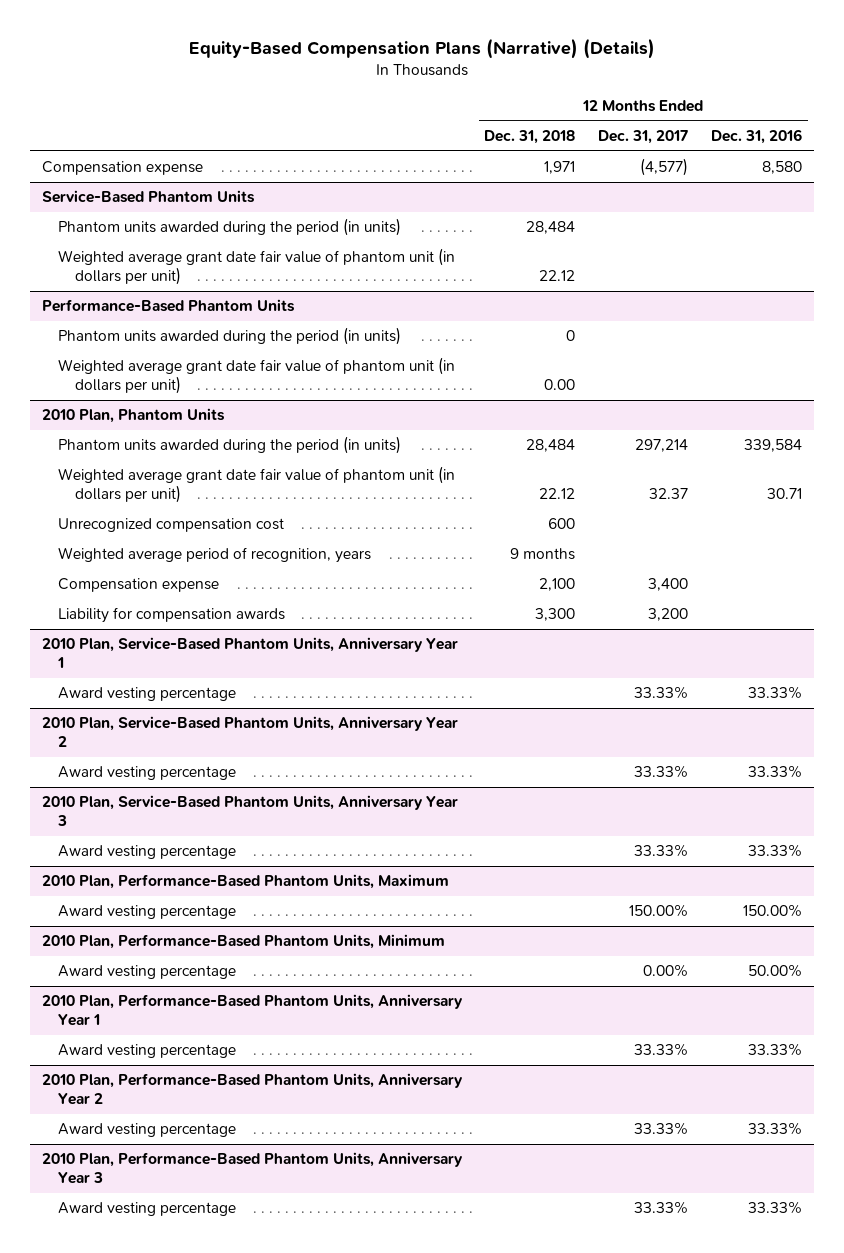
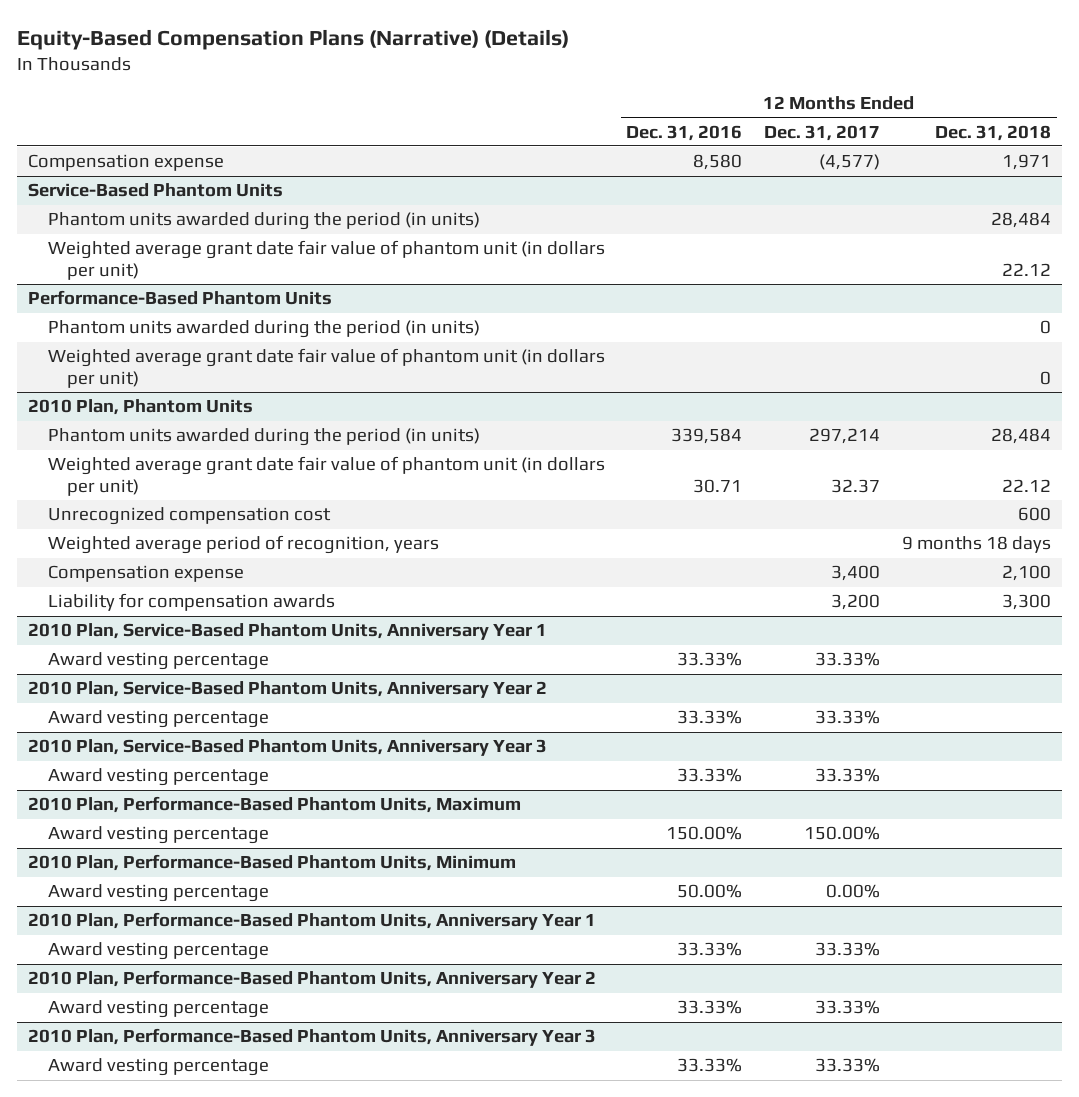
- | 12 Months Ended Dec. 31, 2018 | 12 Months Ended Dec. 31, 2017 | 12 Months Ended Dec. 31, 2016
+ | 12 Months Ended Dec. 31, 2016 | 12 Months Ended Dec. 31, 2017 | 12 Months Ended Dec. 31, 2018
@ Performance-Based Phantom Units
- Weighted average grant date fair value of phantom unit (in dollars per unit) | 0.00 | |
+ Weighted average grant date fair value of phantom unit (in dollars per unit) | | | 0
@ 2010 Plan, Phantom Units
- Weighted average period of recognition, years | 9 months | |
+ Weighted average period of recognition, years | | | 9 months 18 days

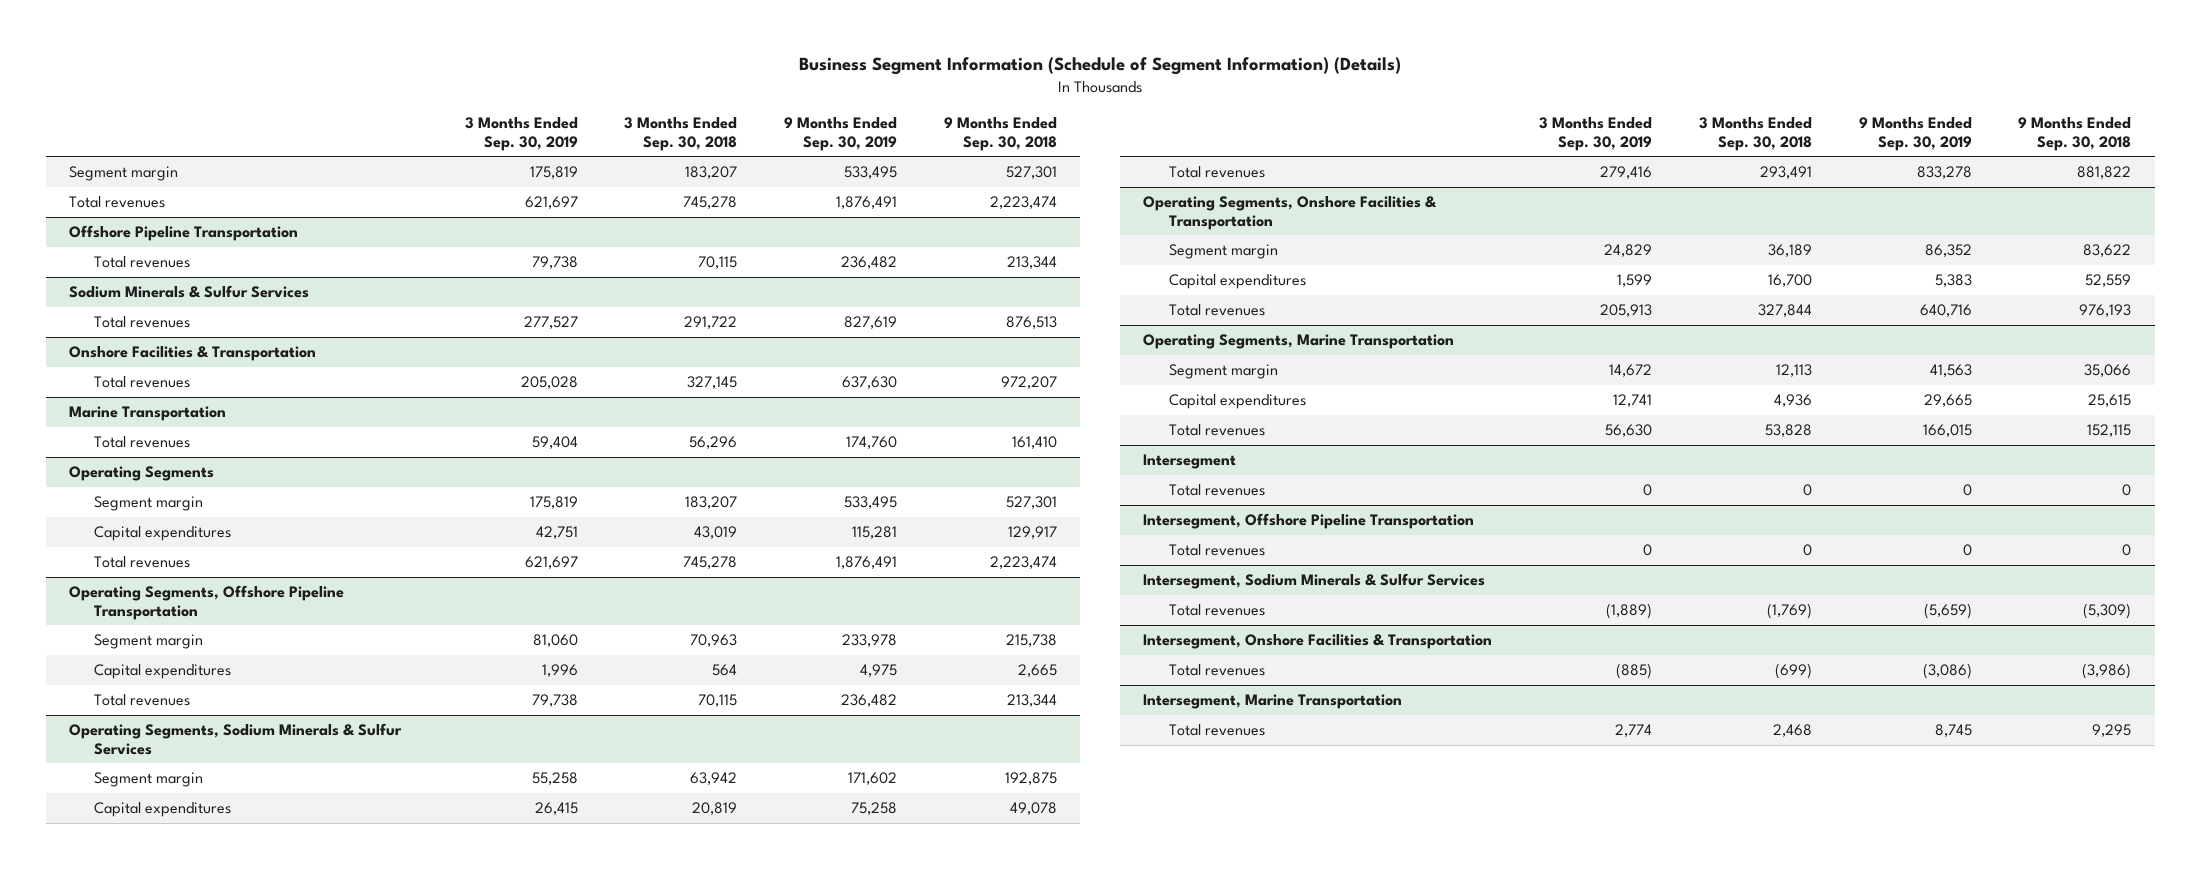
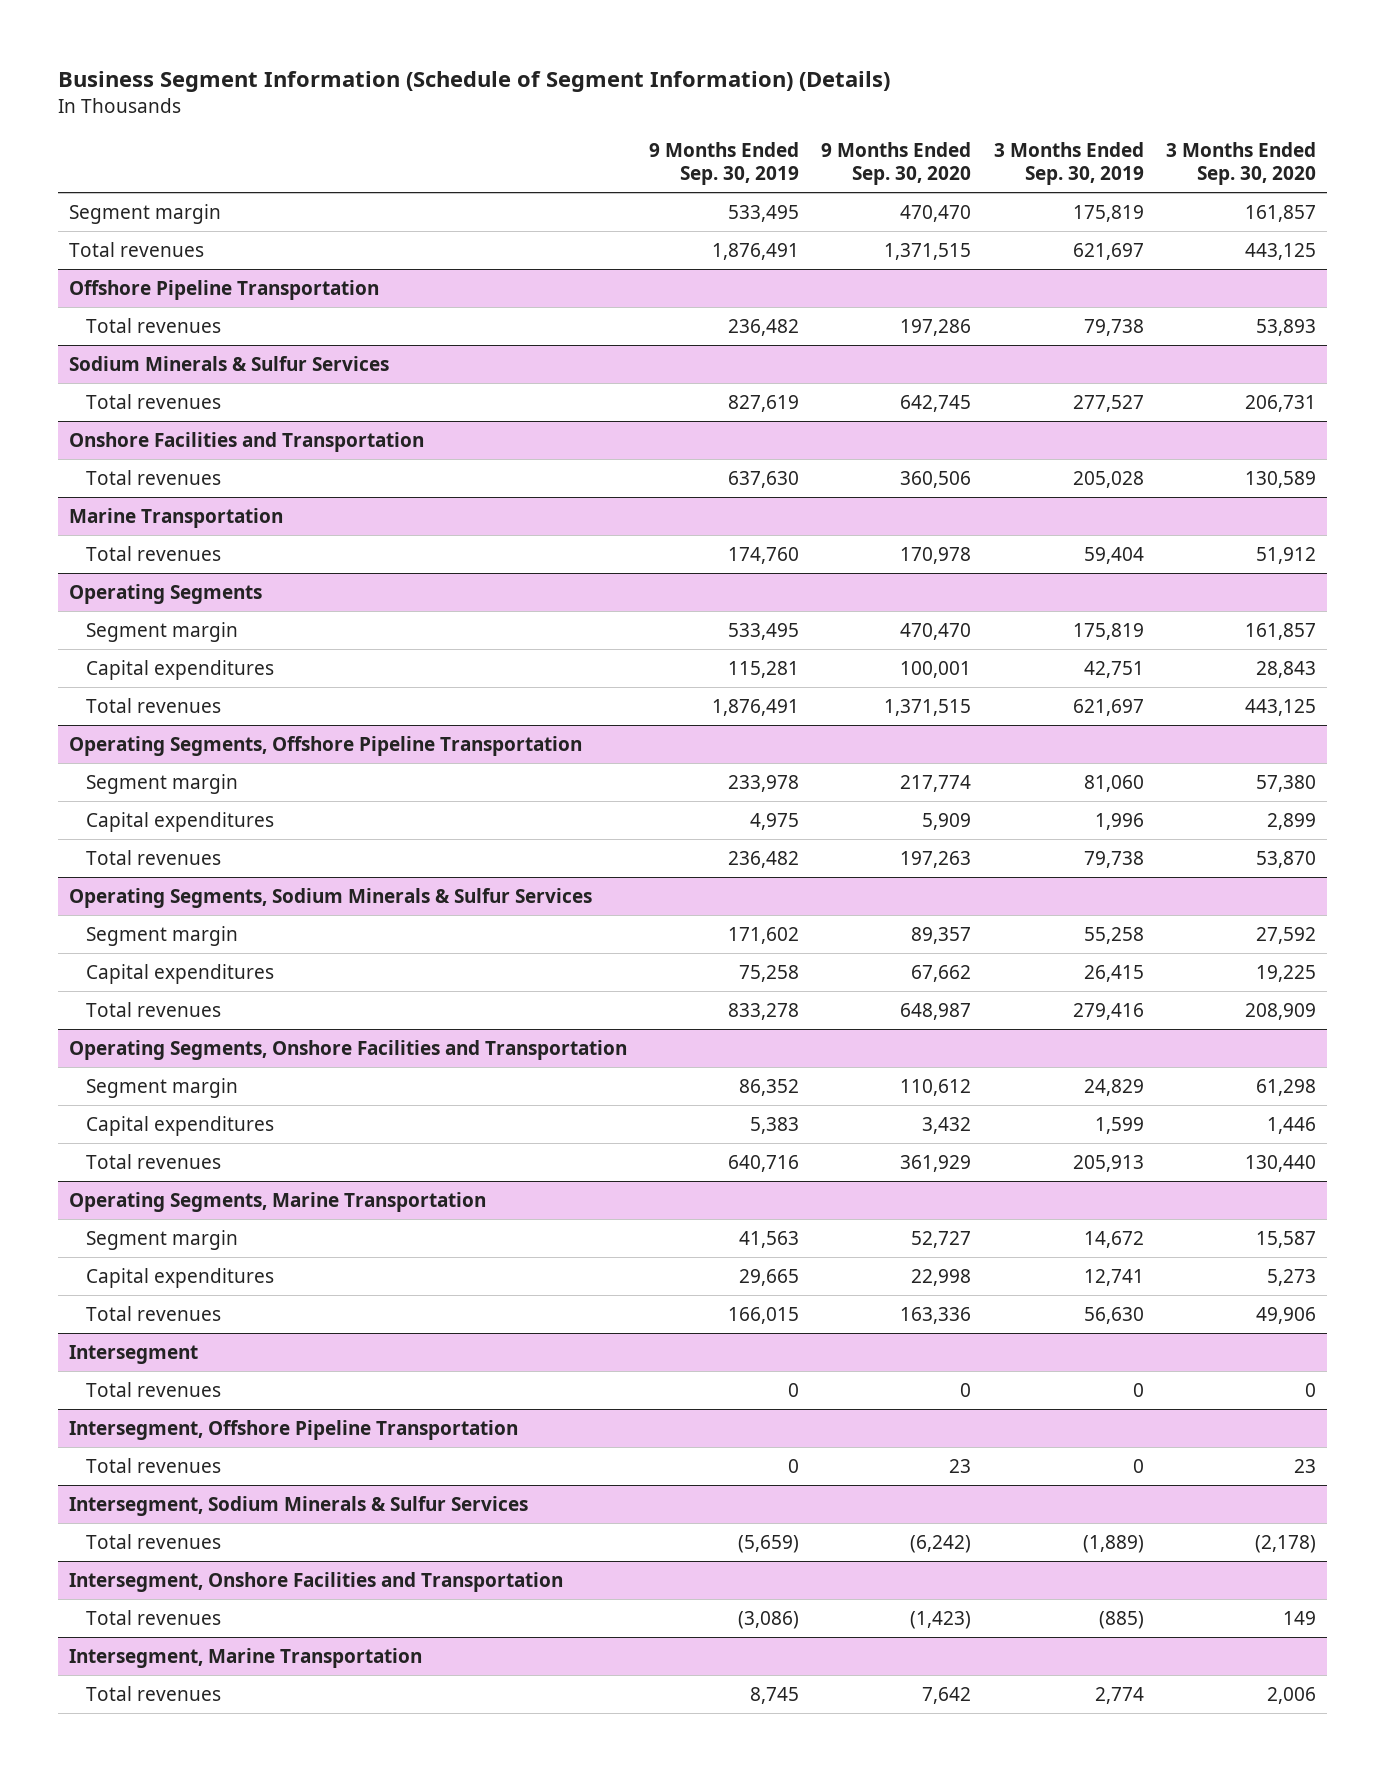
- | 3 Months Ended Sep. 30, 2019 | 3 Months Ended Sep. 30, 2018 | 9 Months Ended Sep. 30, 2019 | 9 Months Ended Sep. 30, 2018
+ | 9 Months Ended Sep. 30, 2019 | 9 Months Ended Sep. 30, 2020 | 3 Months Ended Sep. 30, 2019 | 3 Months Ended Sep. 30, 2020
- Onshore Facilities & Transportation
+ Onshore Facilities and Transportation
- Operating Segments, Onshore Facilities & Transportation
+ Operating Segments, Onshore Facilities and Transportation
- Intersegment, Onshore Facilities & Transportation
+ Intersegment, Onshore Facilities and Transportation

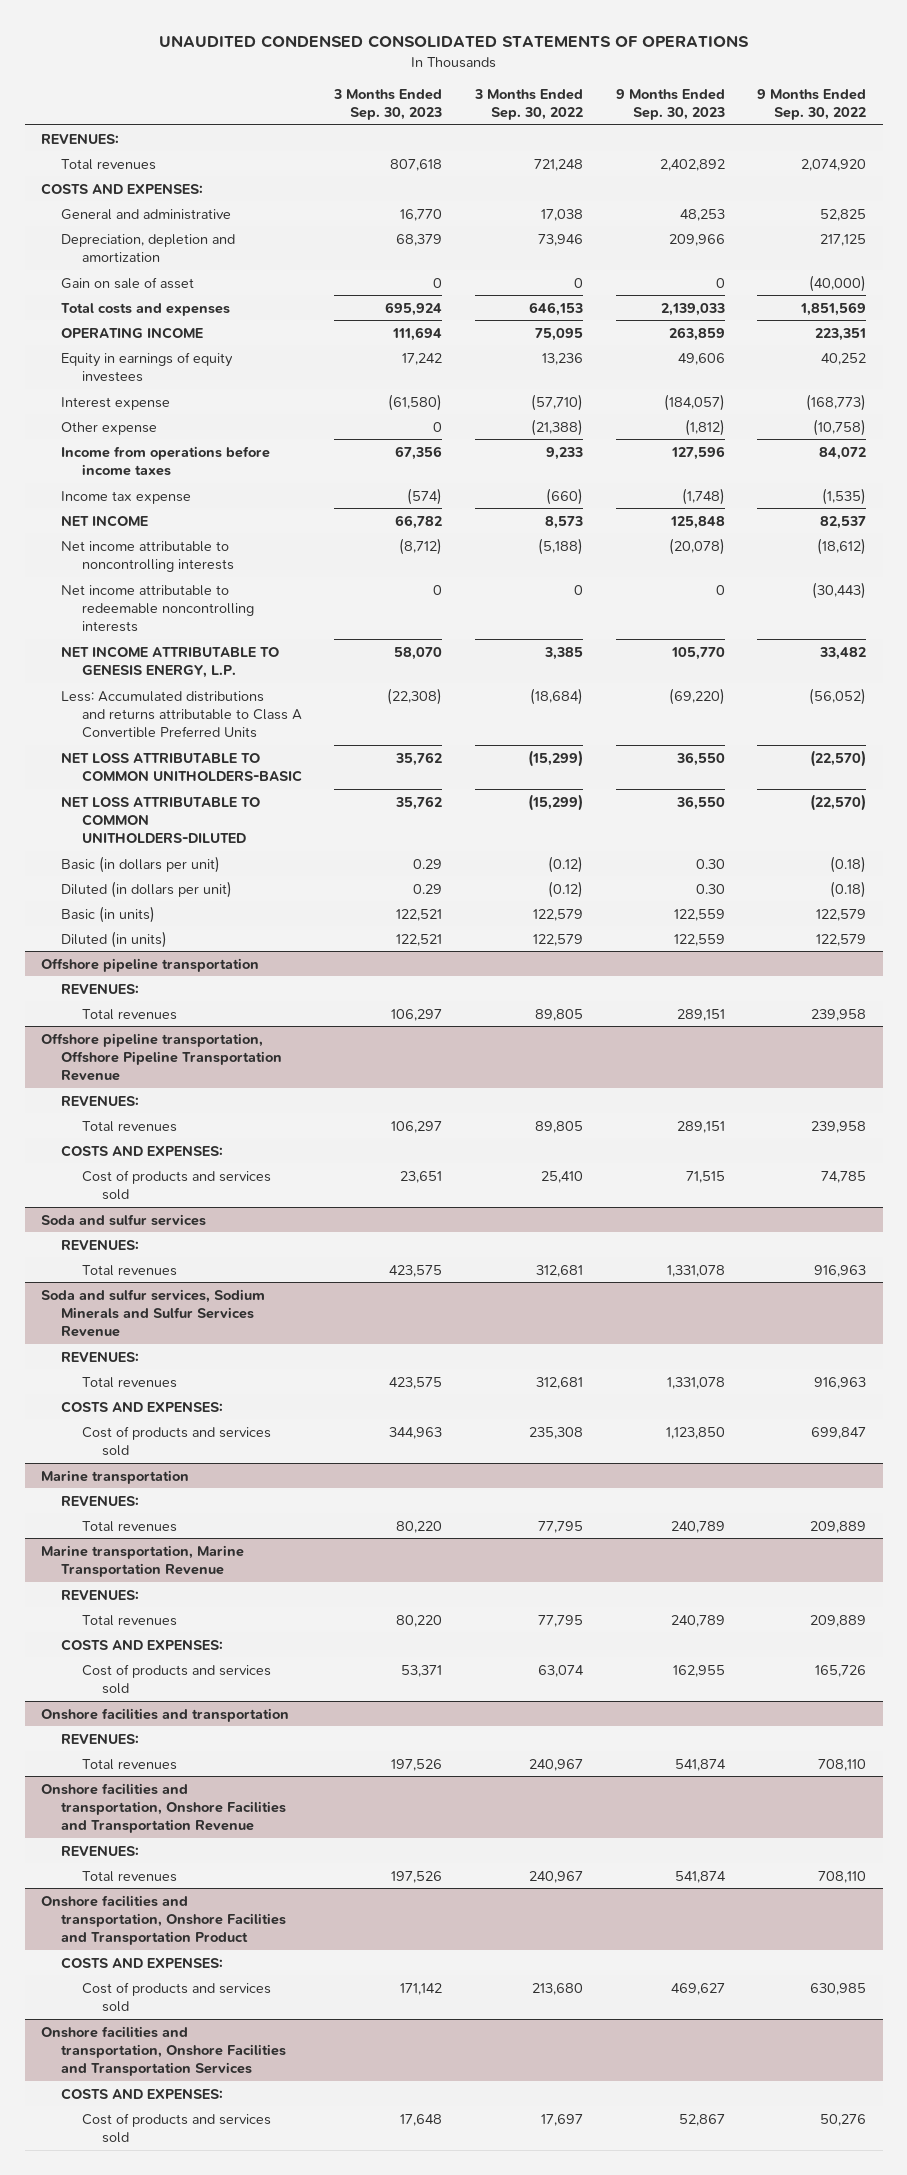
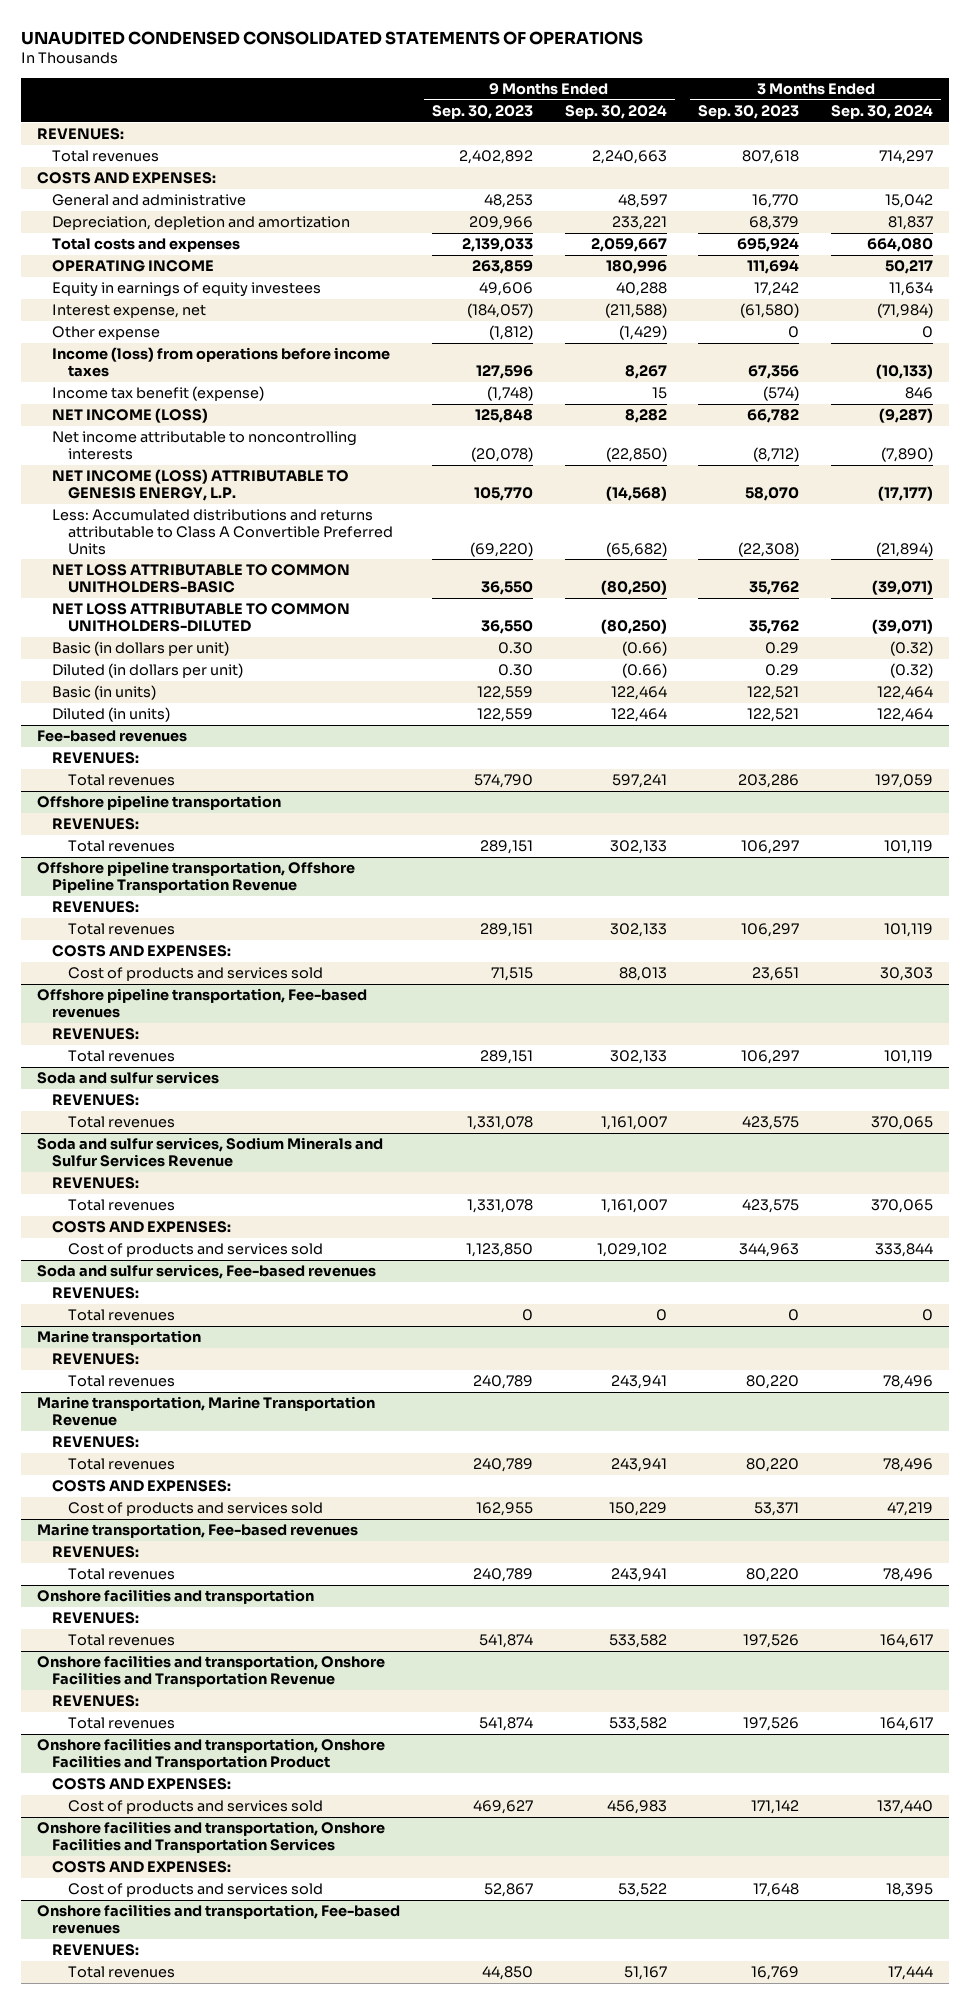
- | 3 Months Ended Sep. 30, 2023 | 3 Months Ended Sep. 30, 2022 | 9 Months Ended Sep. 30, 2023 | 9 Months Ended Sep. 30, 2022
+ | 9 Months Ended Sep. 30, 2023 | 9 Months Ended Sep. 30, 2024 | 3 Months Ended Sep. 30, 2023 | 3 Months Ended Sep. 30, 2024
- Gain on sale of asset | 0 | 0 | 0 | (40,000)
- Interest expense | (61,580) | (57,710) | (184,057) | (168,773)
+ Interest expense, net | (184,057) | (211,588) | (61,580) | (71,984)
- Income from operations before income taxes | 67,356 | 9,233 | 127,596 | 84,072
- Income tax expense | (574) | (660) | (1,748) | (1,535)
- NET INCOME | 66,782 | 8,573 | 125,848 | 82,537
+ Income (loss) from operations before income taxes | 127,596 | 8,267 | 67,356 | (10,133)
+ Income tax benefit (expense) | (1,748) | 15 | (574) | 846
+ NET INCOME (LOSS) | 125,848 | 8,282 | 66,782 | (9,287)
- Net income attributable to redeemable noncontrolling interests | 0 | 0 | 0 | (30,443)
- NET INCOME ATTRIBUTABLE TO GENESIS ENERGY, L.P. | 58,070 | 3,385 | 105,770 | 33,482
+ NET INCOME (LOSS) ATTRIBUTABLE TO GENESIS ENERGY, L.P. | 105,770 | (14,568) | 58,070 | (17,177)
+ Fee-based revenues
+ REVENUES:
+ Total revenues | 574,790 | 597,241 | 203,286 | 197,059
+ Offshore pipeline transportation, Fee-based revenues
+ REVENUES:
+ Total revenues | 289,151 | 302,133 | 106,297 | 101,119
+ Soda and sulfur services, Fee-based revenues
+ REVENUES:
+ Total revenues | 0 | 0 | 0 | 0
+ Marine transportation, Fee-based revenues
+ REVENUES:
+ Total revenues | 240,789 | 243,941 | 80,220 | 78,496
+ Onshore facilities and transportation, Fee-based revenues
+ REVENUES:
+ Total revenues | 44,850 | 51,167 | 16,769 | 17,444

